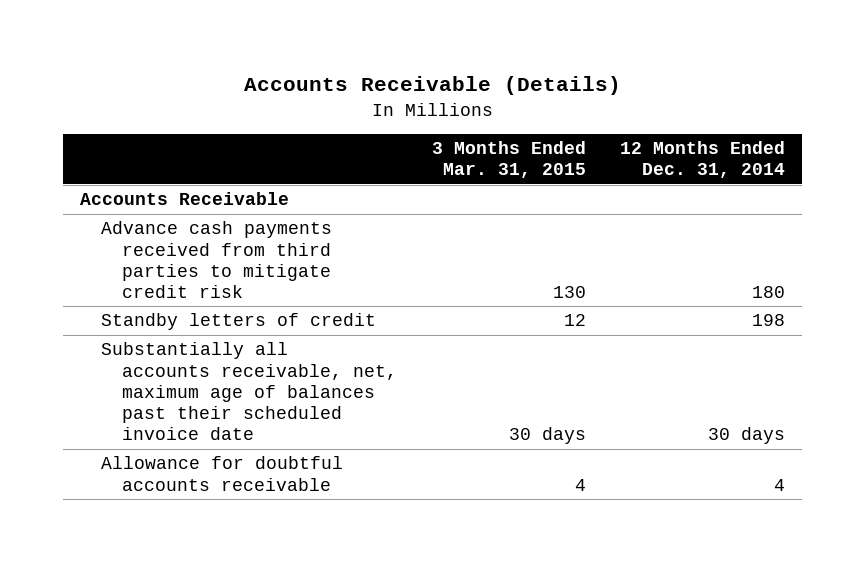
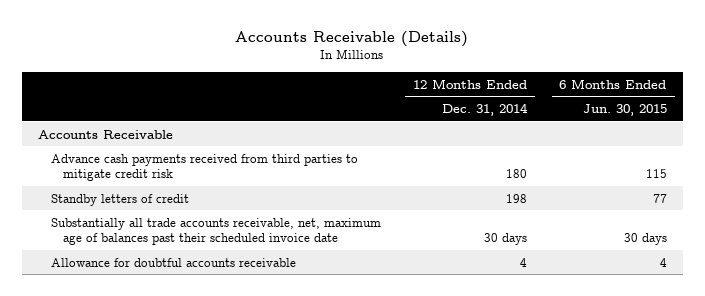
- | 3 Months Ended Mar. 31, 2015 | 12 Months Ended Dec. 31, 2014
+ | 12 Months Ended Dec. 31, 2014 | 6 Months Ended Jun. 30, 2015
- Substantially all accounts receivable, net, maximum age of balances past their scheduled invoice date | 30 days | 30 days
+ Substantially all trade accounts receivable, net, maximum age of balances past their scheduled invoice date | 30 days | 30 days

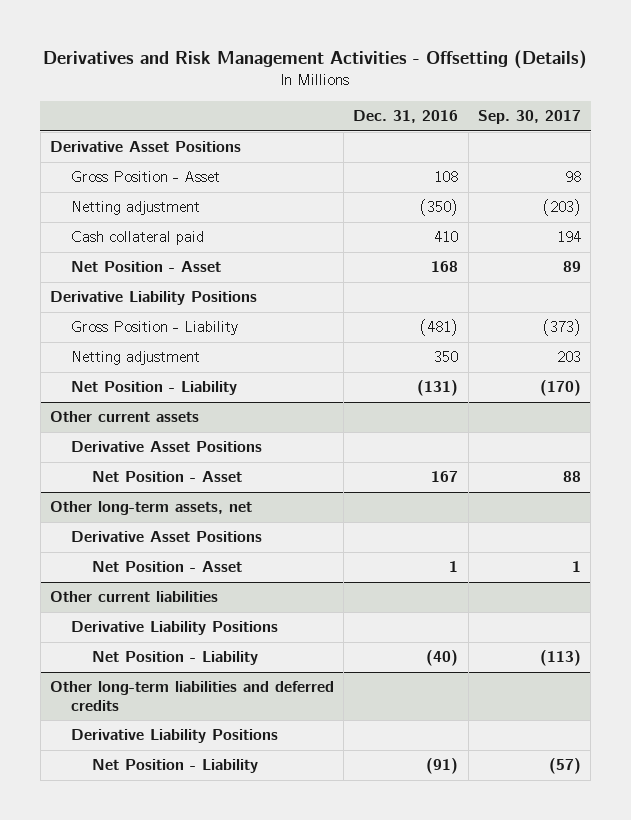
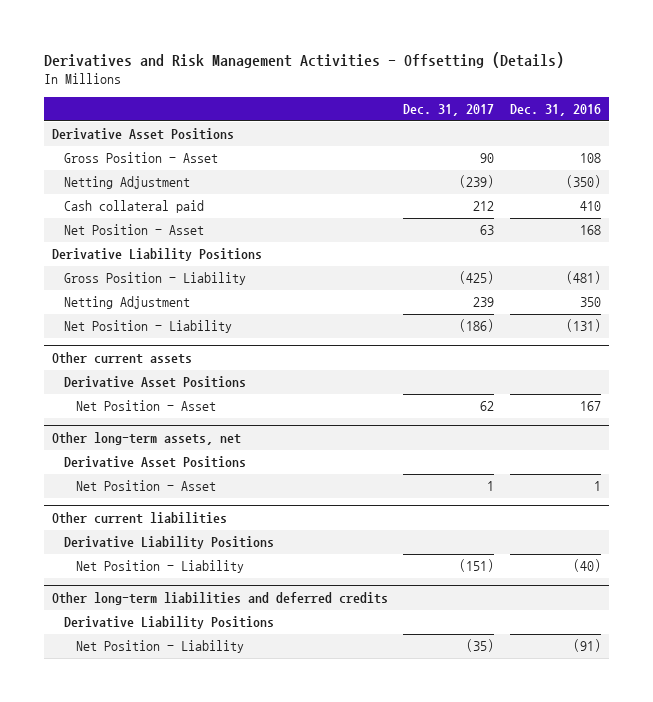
- | Dec. 31, 2016 | Sep. 30, 2017
+ | Dec. 31, 2017 | Dec. 31, 2016
- Netting adjustment | (350) | (203)
+ Netting Adjustment | (239) | (350)
- Netting adjustment | 350 | 203
+ Netting Adjustment | 239 | 350

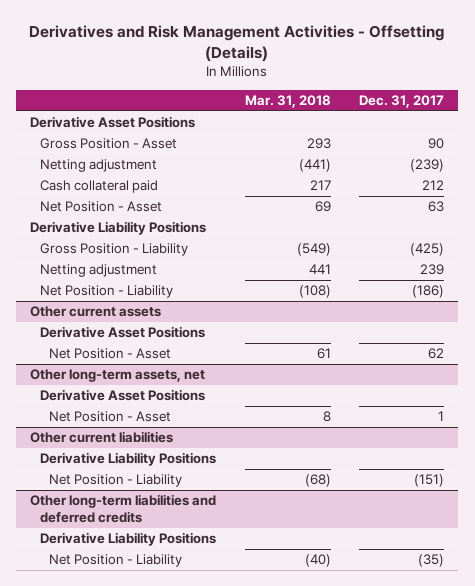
- | Dec. 31, 2017 | Dec. 31, 2016
+ | Mar. 31, 2018 | Dec. 31, 2017
- Netting Adjustment | (239) | (350)
+ Netting adjustment | (441) | (239)
- Netting Adjustment | 239 | 350
+ Netting adjustment | 441 | 239

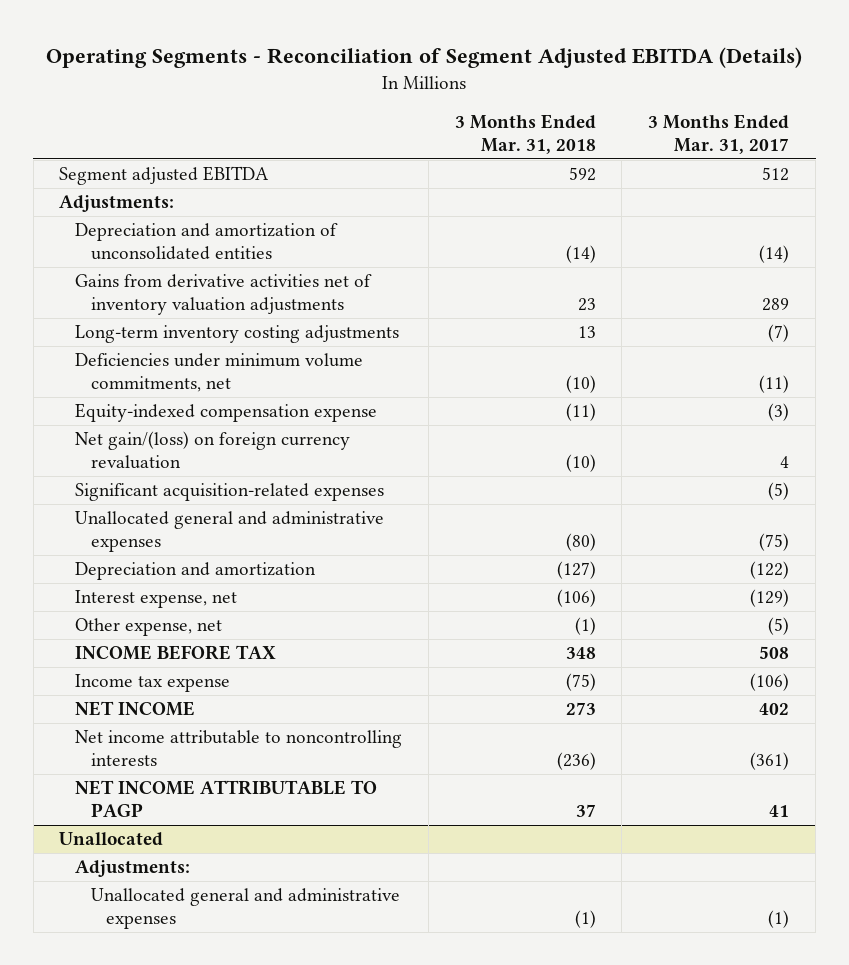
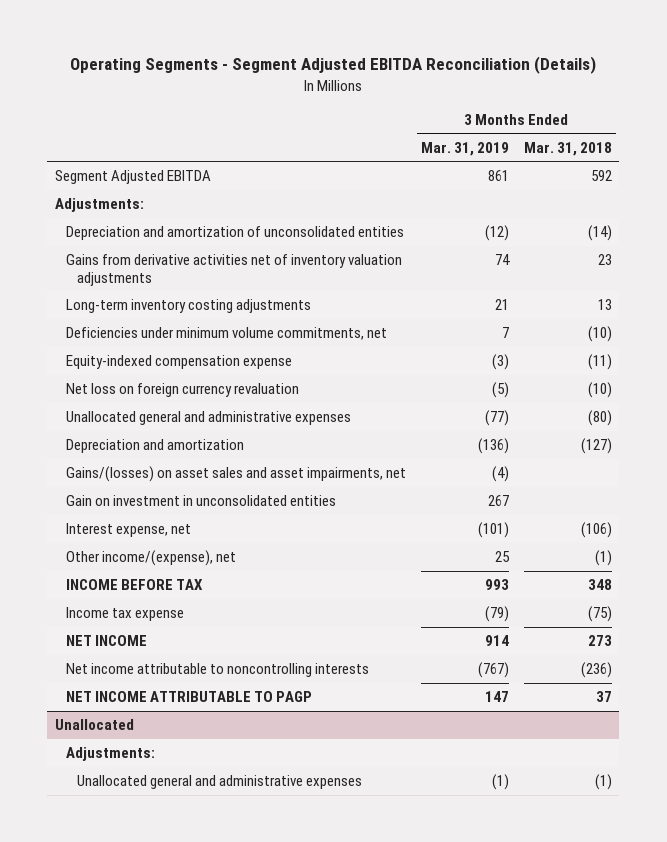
- Operating Segments - Reconciliation of Segment Adjusted EBITDA (Details)
+ Operating Segments - Segment Adjusted EBITDA Reconciliation (Details)
- | 3 Months Ended Mar. 31, 2018 | 3 Months Ended Mar. 31, 2017
+ | 3 Months Ended Mar. 31, 2019 | 3 Months Ended Mar. 31, 2018
- Segment adjusted EBITDA | 592 | 512
+ Segment Adjusted EBITDA | 861 | 592
- Net gain/(loss) on foreign currency revaluation | (10) | 4
- Significant acquisition-related expenses | | (5)
+ Net loss on foreign currency revaluation | (5) | (10)
+ Gains/(losses) on asset sales and asset impairments, net | (4) |
+ Gain on investment in unconsolidated entities | 267 |
- Other expense, net | (1) | (5)
+ Other income/(expense), net | 25 | (1)

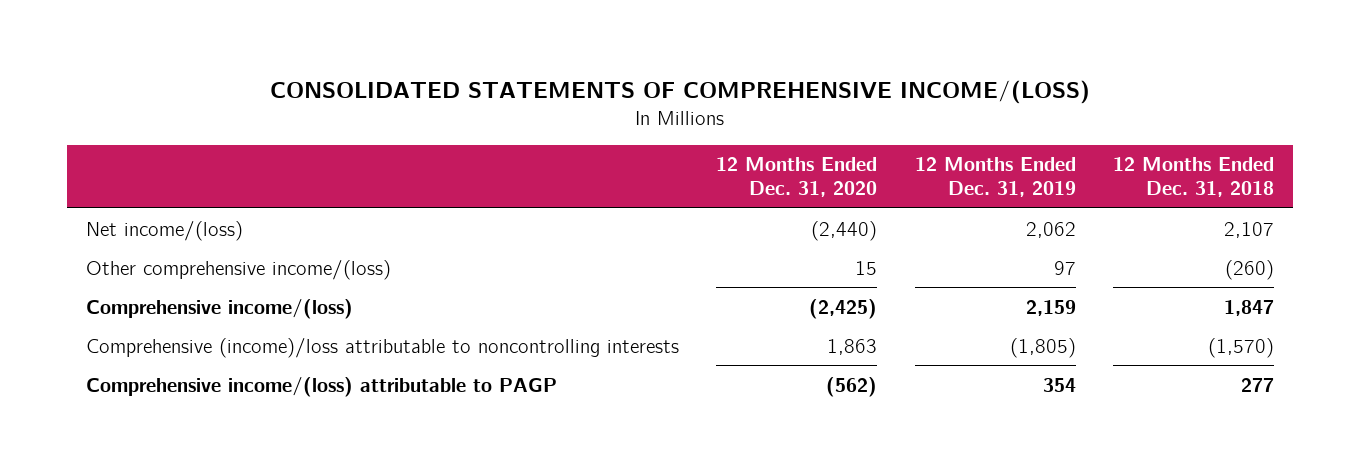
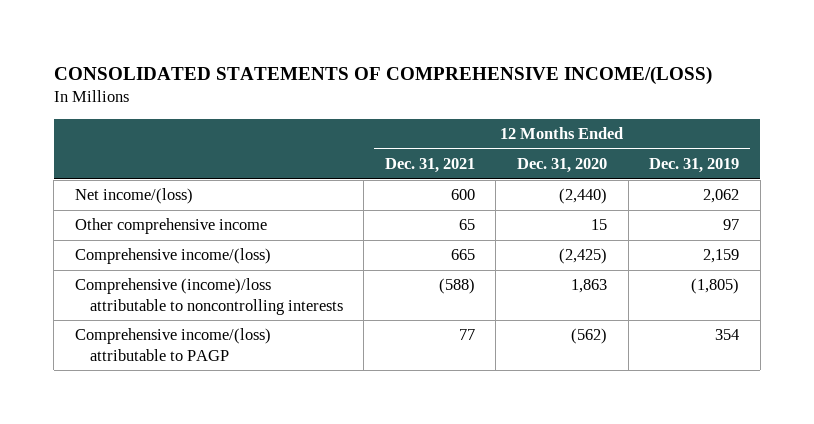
- | 12 Months Ended Dec. 31, 2020 | 12 Months Ended Dec. 31, 2019 | 12 Months Ended Dec. 31, 2018
+ | 12 Months Ended Dec. 31, 2021 | 12 Months Ended Dec. 31, 2020 | 12 Months Ended Dec. 31, 2019
- Other comprehensive income/(loss) | 15 | 97 | (260)
+ Other comprehensive income | 65 | 15 | 97

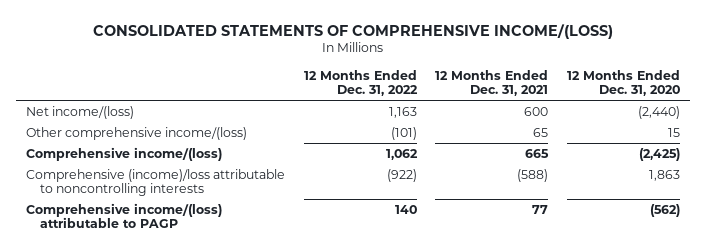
- | 12 Months Ended Dec. 31, 2021 | 12 Months Ended Dec. 31, 2020 | 12 Months Ended Dec. 31, 2019
+ | 12 Months Ended Dec. 31, 2022 | 12 Months Ended Dec. 31, 2021 | 12 Months Ended Dec. 31, 2020
- Other comprehensive income | 65 | 15 | 97
+ Other comprehensive income/(loss) | (101) | 65 | 15

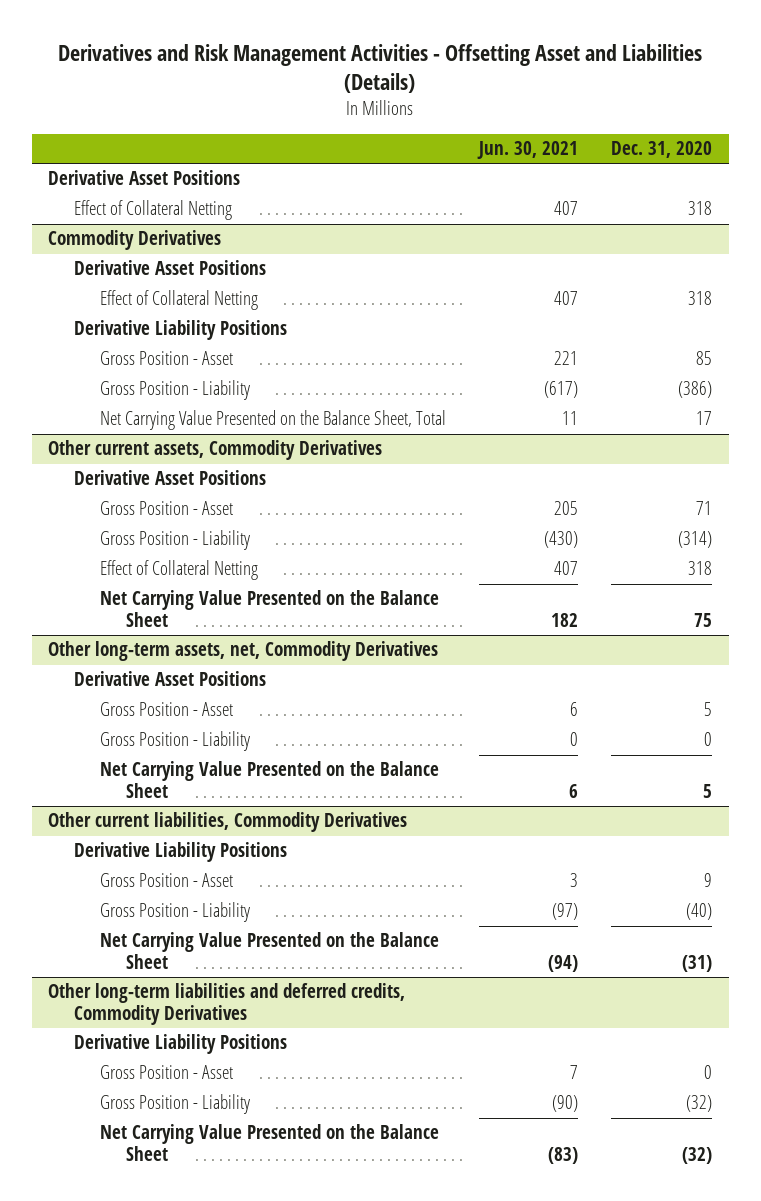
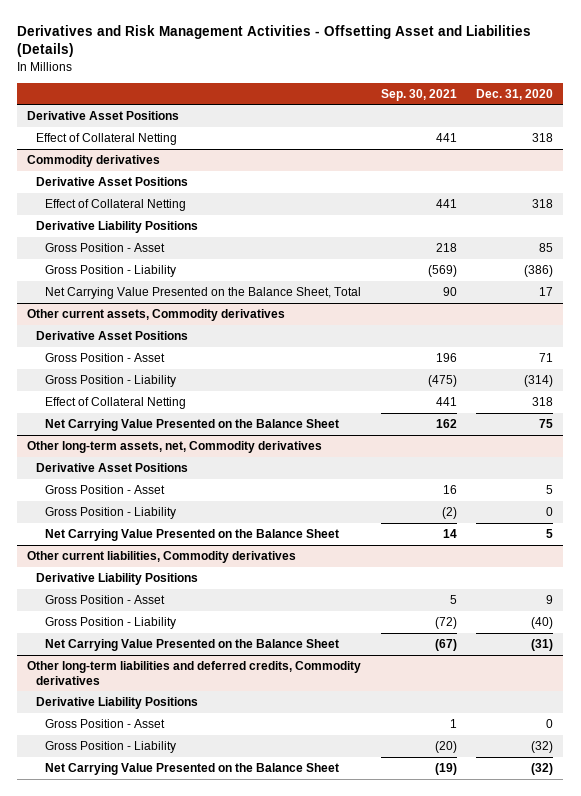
- | Jun. 30, 2021 | Dec. 31, 2020
+ | Sep. 30, 2021 | Dec. 31, 2020
- Commodity Derivatives
+ Commodity derivatives
- Other current assets, Commodity Derivatives
+ Other current assets, Commodity derivatives
- Other long-term assets, net, Commodity Derivatives
+ Other long-term assets, net, Commodity derivatives
- Other current liabilities, Commodity Derivatives
+ Other current liabilities, Commodity derivatives
- Other long-term liabilities and deferred credits, Commodity Derivatives
+ Other long-term liabilities and deferred credits, Commodity derivatives

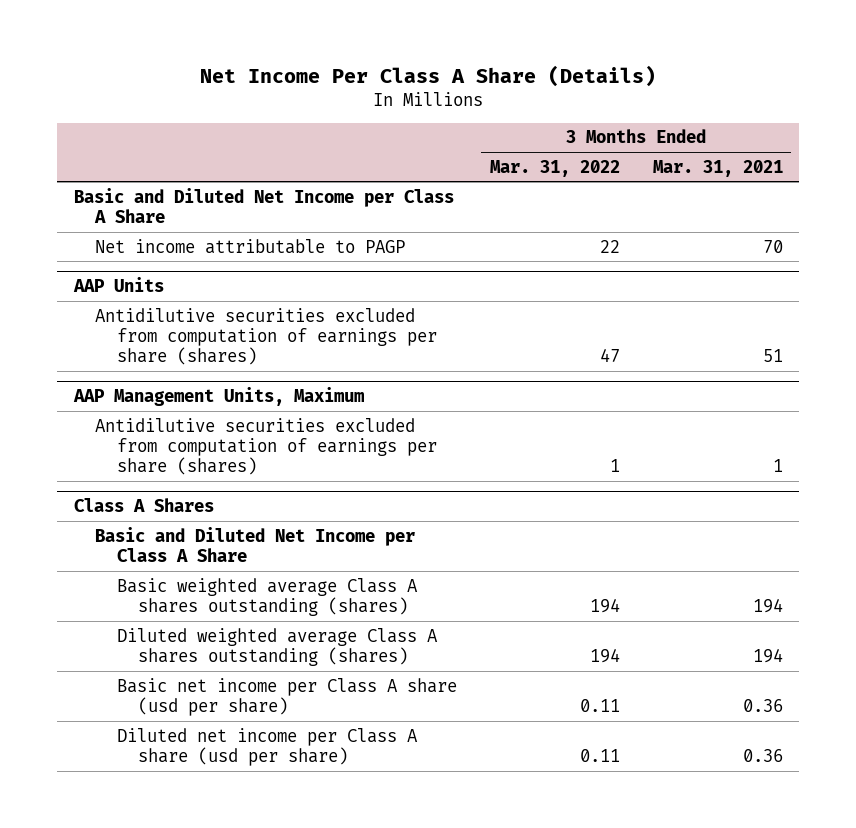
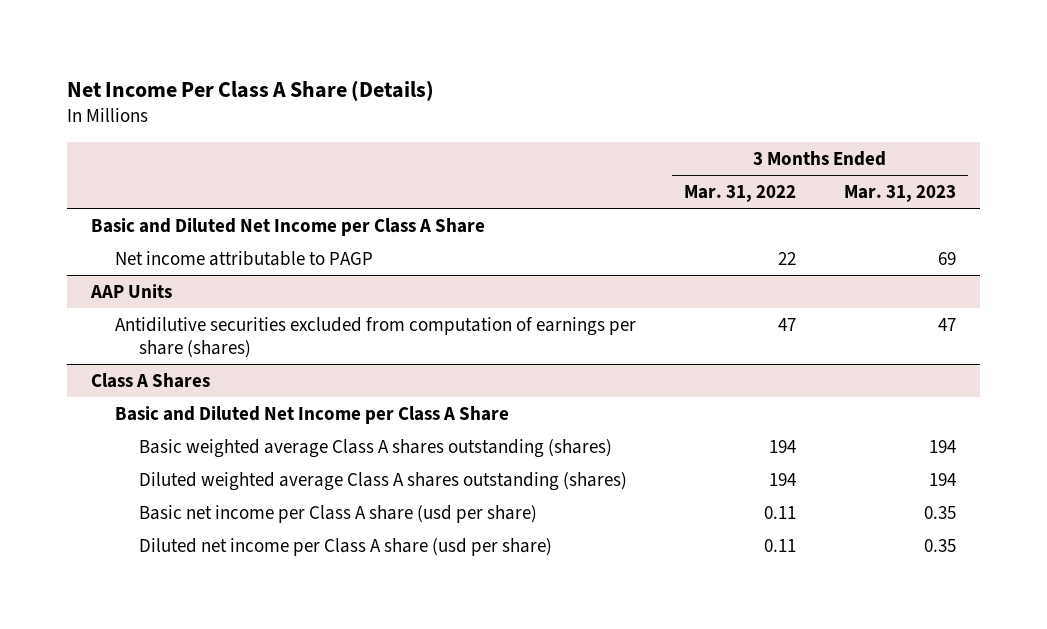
- | 3 Months Ended Mar. 31, 2022 | 3 Months Ended Mar. 31, 2021
+ | 3 Months Ended Mar. 31, 2022 | 3 Months Ended Mar. 31, 2023
- AAP Management Units, Maximum
- Antidilutive securities excluded from computation of earnings per share (shares) | 1 | 1

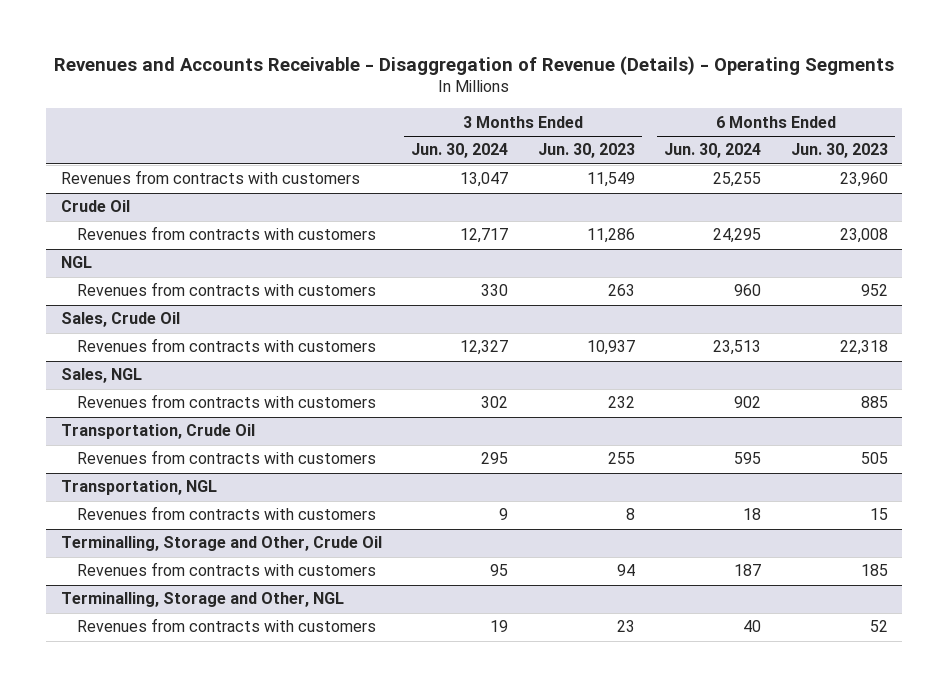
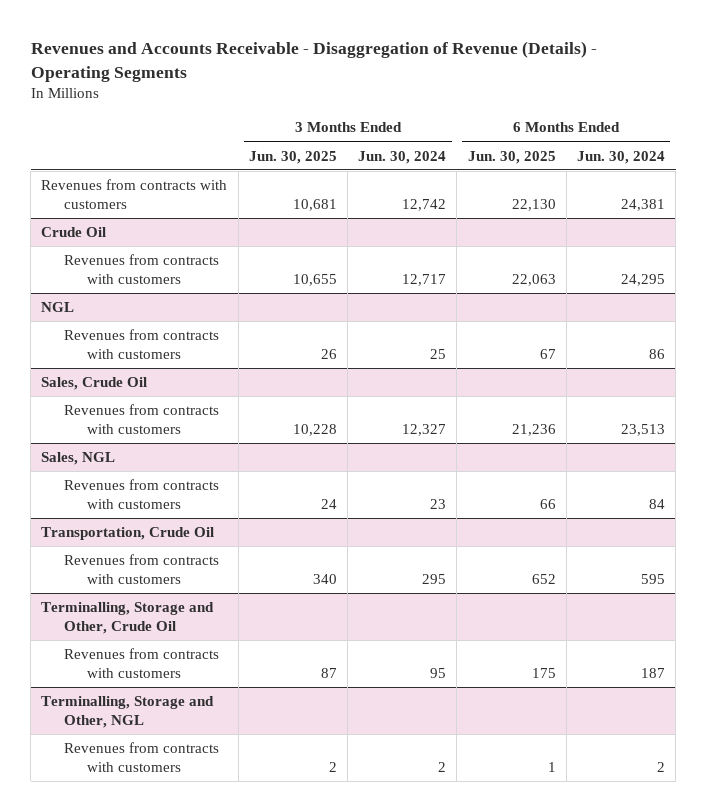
- | 3 Months Ended Jun. 30, 2024 | 3 Months Ended Jun. 30, 2023 | 6 Months Ended Jun. 30, 2024 | 6 Months Ended Jun. 30, 2023
+ | 3 Months Ended Jun. 30, 2025 | 3 Months Ended Jun. 30, 2024 | 6 Months Ended Jun. 30, 2025 | 6 Months Ended Jun. 30, 2024
- Revenues from contracts with customers | 13,047 | 11,549 | 25,255 | 23,960
+ Revenues from contracts with customers | 10,681 | 12,742 | 22,130 | 24,381
@ NGL
- Revenues from contracts with customers | 330 | 263 | 960 | 952
+ Revenues from contracts with customers | 26 | 25 | 67 | 86
@ Sales, NGL
- Revenues from contracts with customers | 302 | 232 | 902 | 885
+ Revenues from contracts with customers | 24 | 23 | 66 | 84
- Transportation, NGL
- Revenues from contracts with customers | 9 | 8 | 18 | 15
@ Terminalling, Storage and Other, NGL
- Revenues from contracts with customers | 19 | 23 | 40 | 52
+ Revenues from contracts with customers | 2 | 2 | 1 | 2

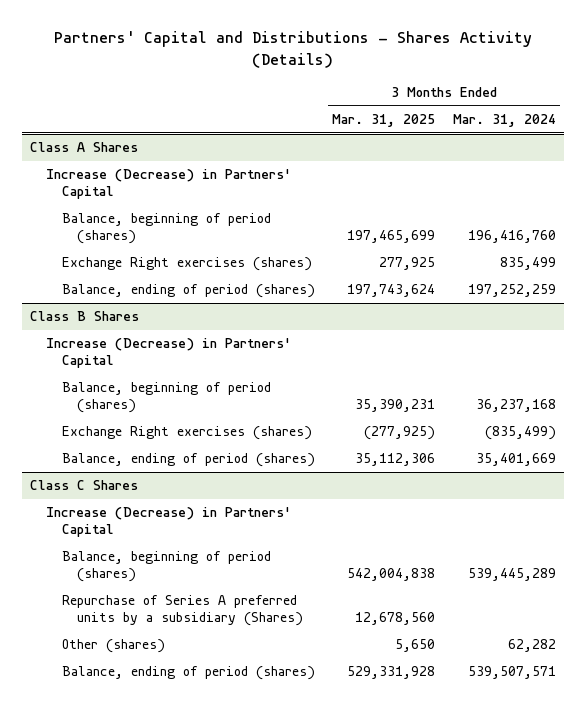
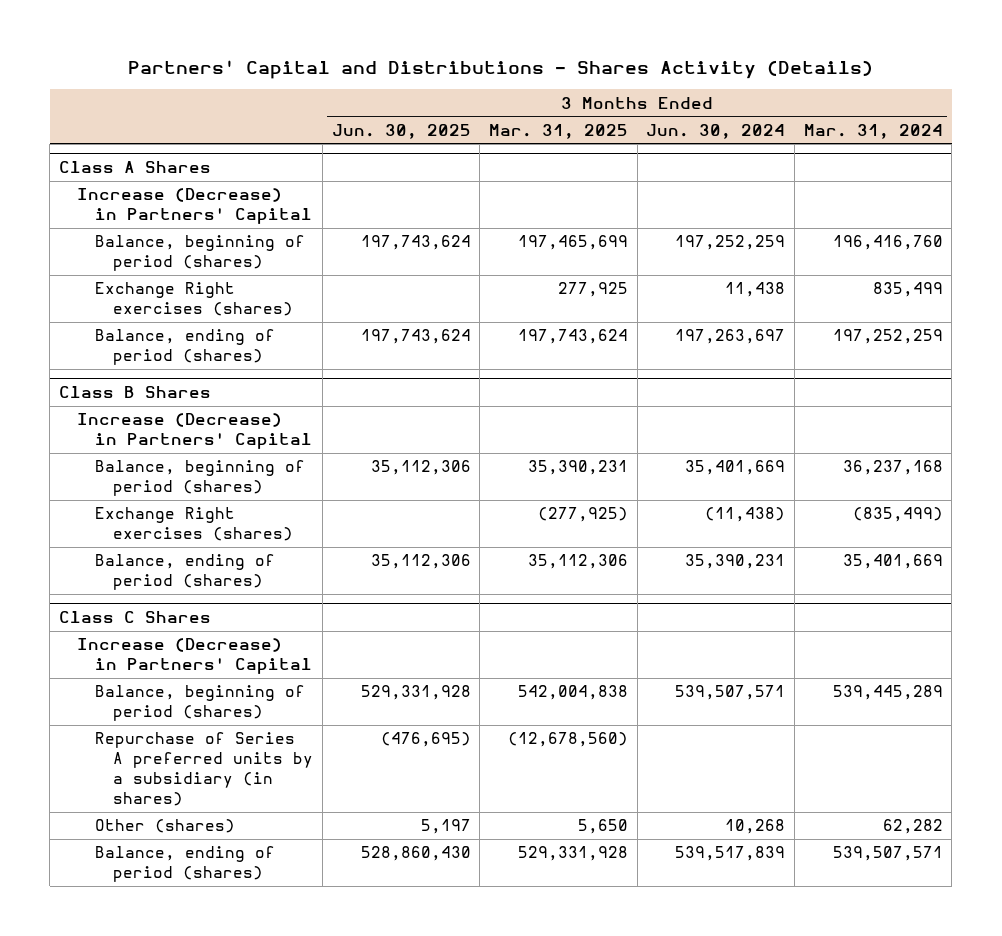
- | 3 Months Ended Mar. 31, 2025 | 3 Months Ended Mar. 31, 2024
+ | 3 Months Ended Jun. 30, 2025 | 3 Months Ended Mar. 31, 2025 | 3 Months Ended Jun. 30, 2024 | 3 Months Ended Mar. 31, 2024
@ Class C Shares
- Repurchase of Series A preferred units by a subsidiary (Shares) | 12,678,560 |
+ Repurchase of Series A preferred units by a subsidiary (in shares) | (476,695) | (12,678,560) | |

